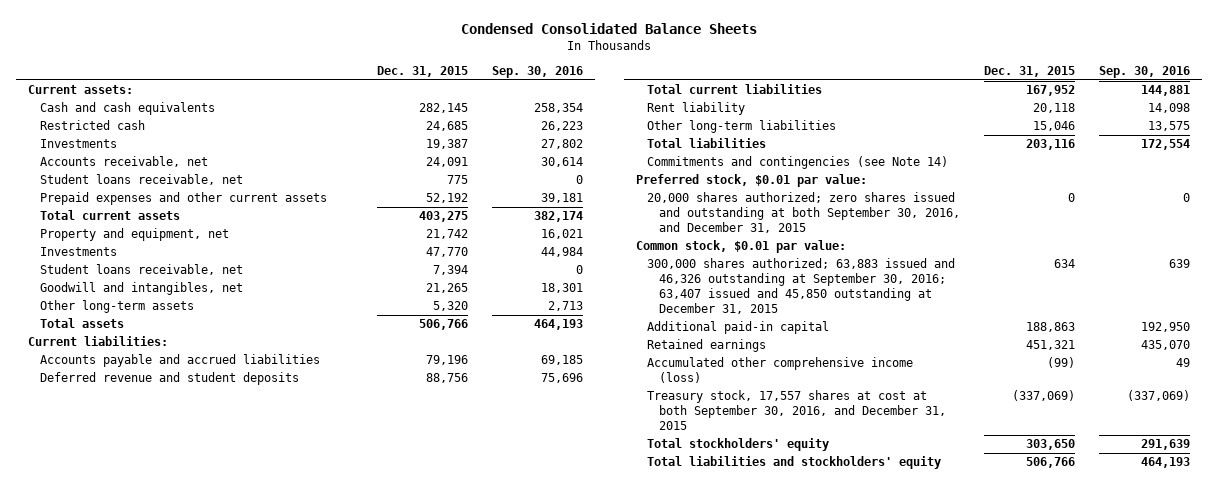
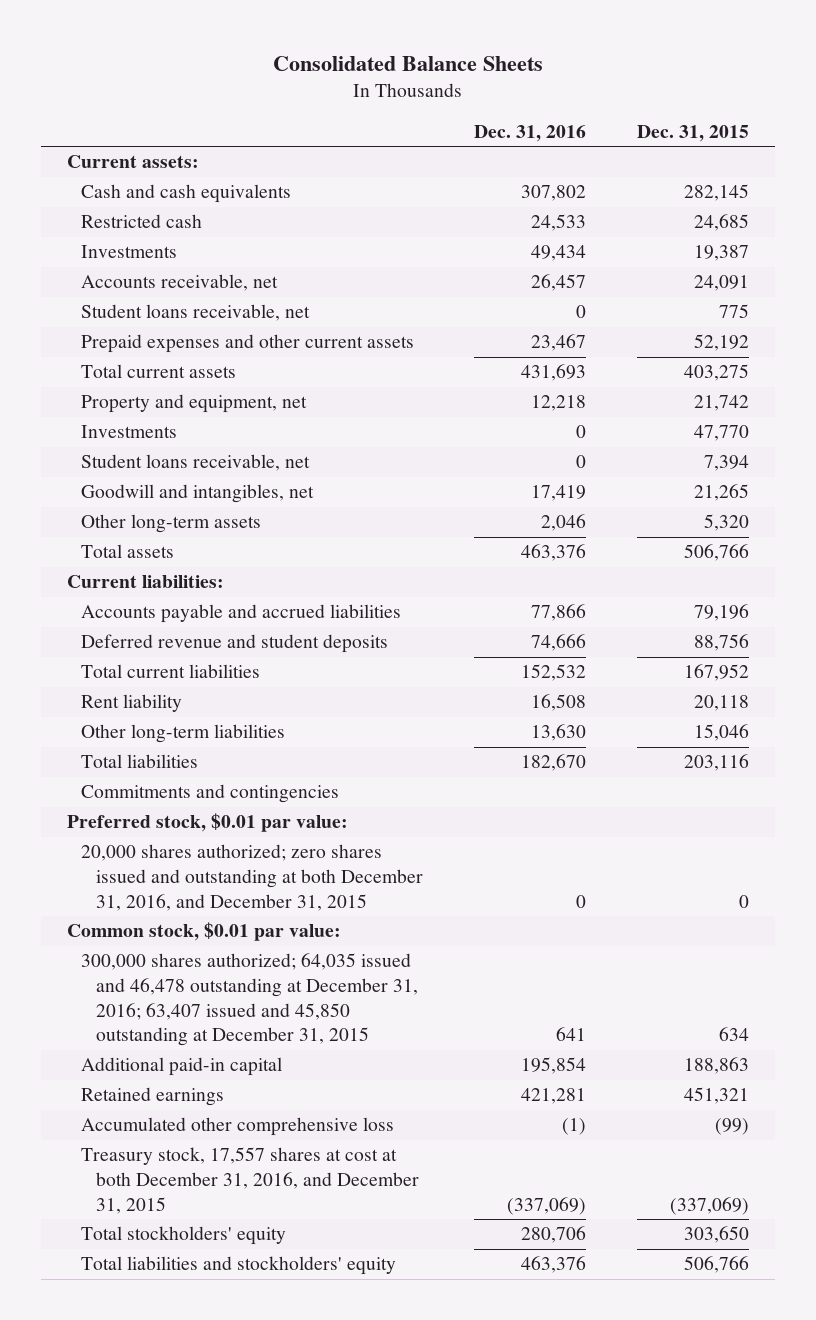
- Condensed Consolidated Balance Sheets
+ Consolidated Balance Sheets
- | Dec. 31, 2015 | Sep. 30, 2016
+ | Dec. 31, 2016 | Dec. 31, 2015
- Commitments and contingencies (see Note 14)
+ Commitments and contingencies
- 20,000 shares authorized; zero shares issued and outstanding at both September 30, 2016, and December 31, 2015 | 0 | 0
+ 20,000 shares authorized; zero shares issued and outstanding at both December 31, 2016, and December 31, 2015 | 0 | 0
- 300,000 shares authorized; 63,883 issued and 46,326 outstanding at September 30, 2016; 63,407 issued and 45,850 outstanding at December 31, 2015 | 634 | 639
+ 300,000 shares authorized; 64,035 issued and 46,478 outstanding at December 31, 2016; 63,407 issued and 45,850 outstanding at December 31, 2015 | 641 | 634
- Accumulated other comprehensive income (loss) | (99) | 49
- Treasury stock, 17,557 shares at cost at both September 30, 2016, and December 31, 2015 | (337,069) | (337,069)
+ Accumulated other comprehensive loss | (1) | (99)
+ Treasury stock, 17,557 shares at cost at both December 31, 2016, and December 31, 2015 | (337,069) | (337,069)

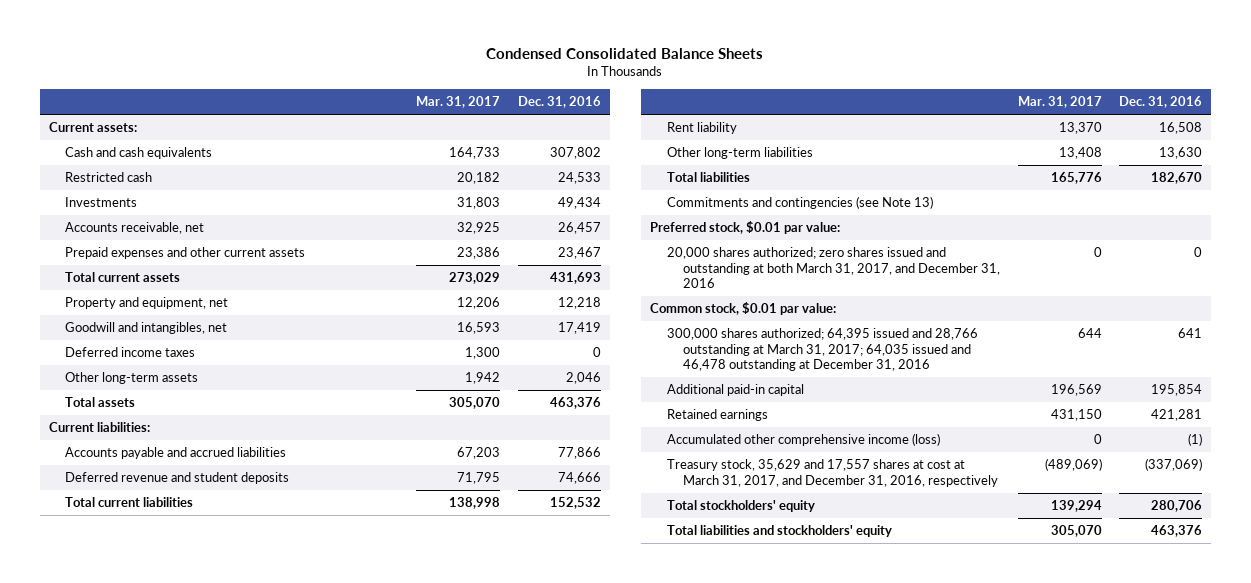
- Consolidated Balance Sheets
+ Condensed Consolidated Balance Sheets
- | Dec. 31, 2016 | Dec. 31, 2015
+ | Mar. 31, 2017 | Dec. 31, 2016
- Student loans receivable, net | 0 | 775
- Investments | 0 | 47,770
- Student loans receivable, net | 0 | 7,394
+ Deferred income taxes | 1,300 | 0
- Commitments and contingencies
+ Commitments and contingencies (see Note 13)
- 20,000 shares authorized; zero shares issued and outstanding at both December 31, 2016, and December 31, 2015 | 0 | 0
+ 20,000 shares authorized; zero shares issued and outstanding at both March 31, 2017, and December 31, 2016 | 0 | 0
- 300,000 shares authorized; 64,035 issued and 46,478 outstanding at December 31, 2016; 63,407 issued and 45,850 outstanding at December 31, 2015 | 641 | 634
+ 300,000 shares authorized; 64,395 issued and 28,766 outstanding at March 31, 2017; 64,035 issued and 46,478 outstanding at December 31, 2016 | 644 | 641
- Accumulated other comprehensive loss | (1) | (99)
- Treasury stock, 17,557 shares at cost at both December 31, 2016, and December 31, 2015 | (337,069) | (337,069)
+ Accumulated other comprehensive income (loss) | 0 | (1)
+ Treasury stock, 35,629 and 17,557 shares at cost at March 31, 2017, and December 31, 2016, respectively | (489,069) | (337,069)

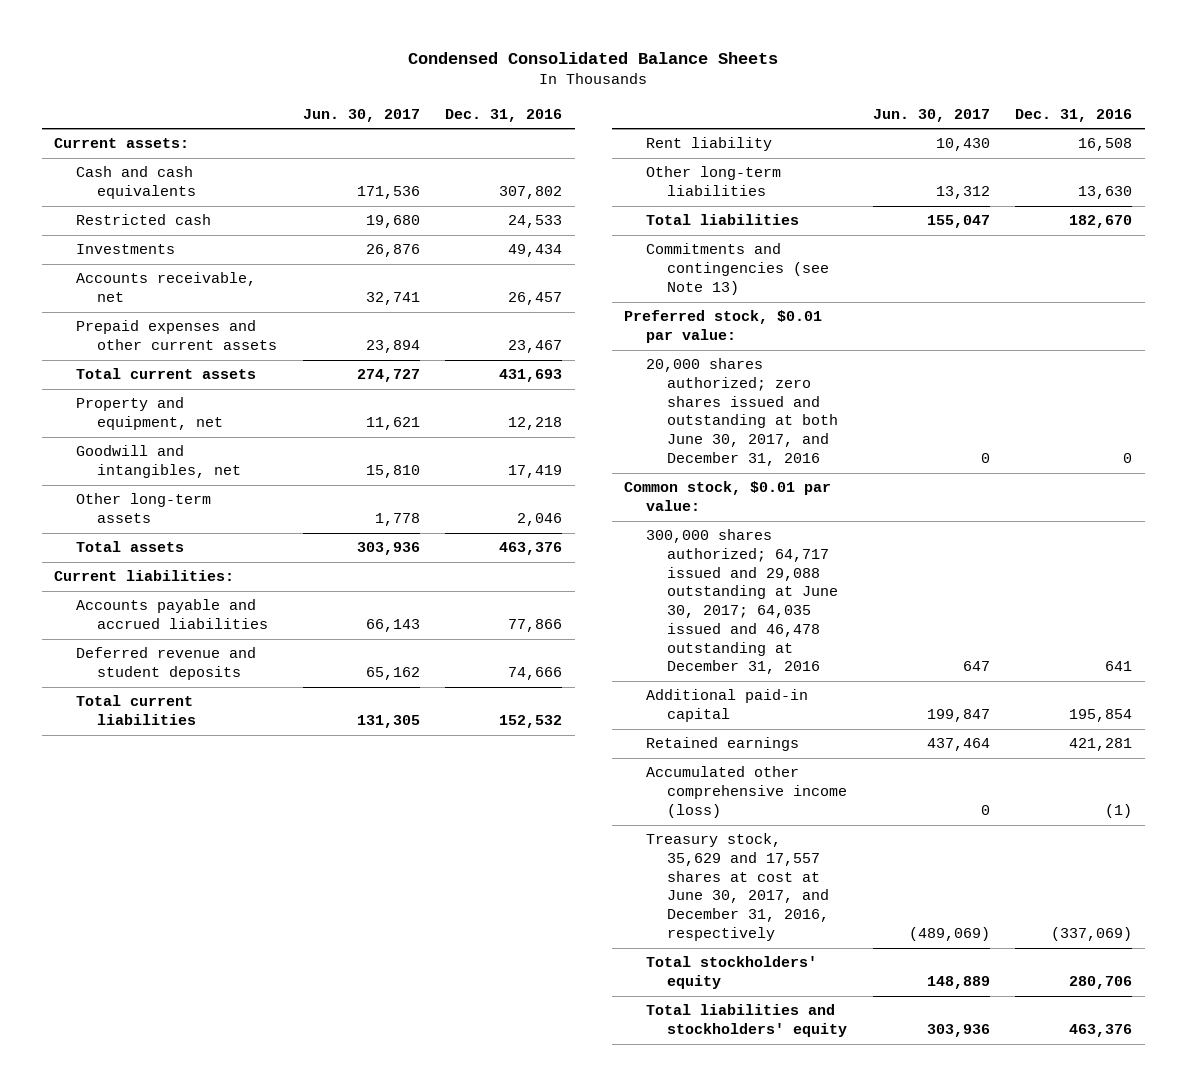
- | Mar. 31, 2017 | Dec. 31, 2016
+ | Jun. 30, 2017 | Dec. 31, 2016
- Deferred income taxes | 1,300 | 0
- 20,000 shares authorized; zero shares issued and outstanding at both March 31, 2017, and December 31, 2016 | 0 | 0
+ 20,000 shares authorized; zero shares issued and outstanding at both June 30, 2017, and December 31, 2016 | 0 | 0
- 300,000 shares authorized; 64,395 issued and 28,766 outstanding at March 31, 2017; 64,035 issued and 46,478 outstanding at December 31, 2016 | 644 | 641
+ 300,000 shares authorized; 64,717 issued and 29,088 outstanding at June 30, 2017; 64,035 issued and 46,478 outstanding at December 31, 2016 | 647 | 641
- Treasury stock, 35,629 and 17,557 shares at cost at March 31, 2017, and December 31, 2016, respectively | (489,069) | (337,069)
+ Treasury stock, 35,629 and 17,557 shares at cost at June 30, 2017, and December 31, 2016, respectively | (489,069) | (337,069)

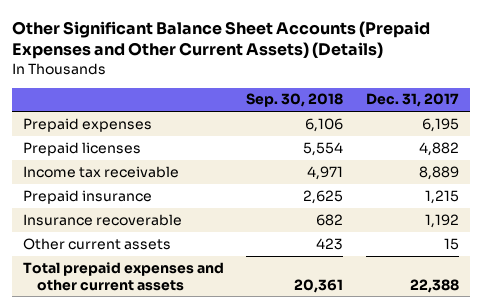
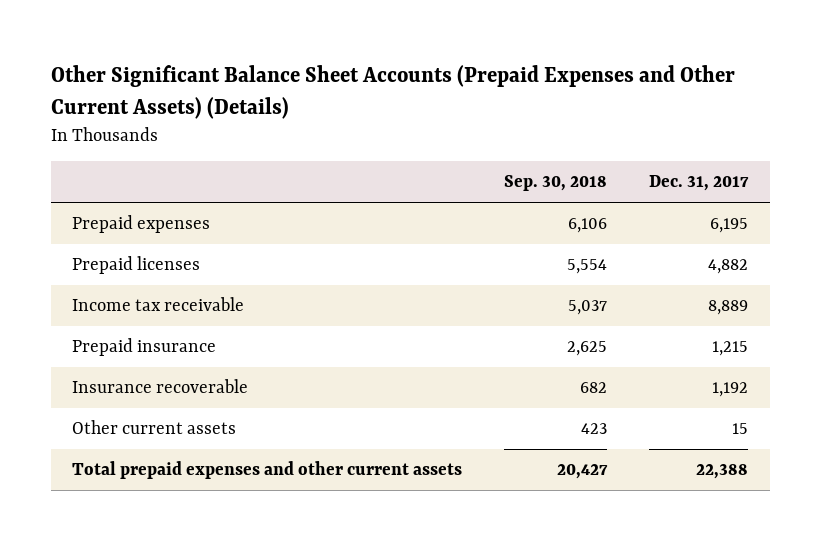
- Income tax receivable | 4,971 | 8,889
+ Income tax receivable | 5,037 | 8,889
- Total prepaid expenses and other current assets | 20,361 | 22,388
+ Total prepaid expenses and other current assets | 20,427 | 22,388

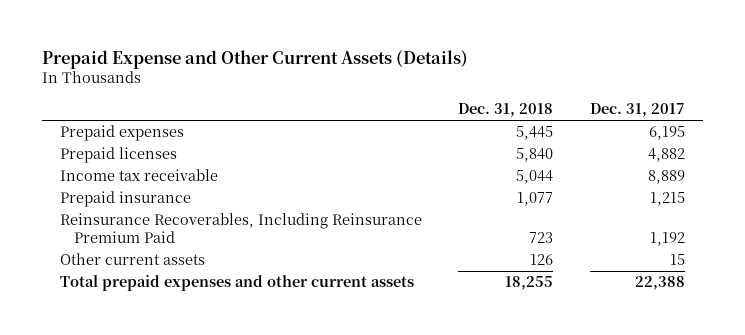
- Other Significant Balance Sheet Accounts (Prepaid Expenses and Other Current Assets) (Details)
+ Prepaid Expense and Other Current Assets (Details)
- | Sep. 30, 2018 | Dec. 31, 2017
+ | Dec. 31, 2018 | Dec. 31, 2017
- Insurance recoverable | 682 | 1,192
+ Reinsurance Recoverables, Including Reinsurance Premium Paid | 723 | 1,192

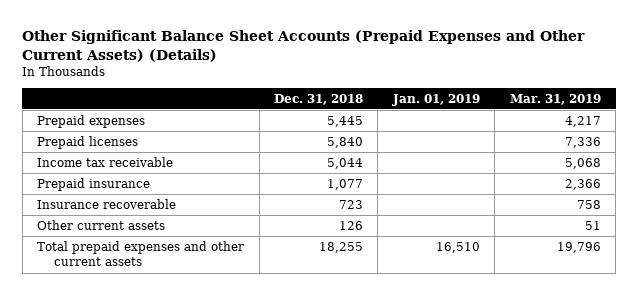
- Prepaid Expense and Other Current Assets (Details)
+ Other Significant Balance Sheet Accounts (Prepaid Expenses and Other Current Assets) (Details)
- | Dec. 31, 2018 | Dec. 31, 2017
+ | Dec. 31, 2018 | Jan. 01, 2019 | Mar. 31, 2019
- Reinsurance Recoverables, Including Reinsurance Premium Paid | 723 | 1,192
+ Insurance recoverable | 723 | | 758

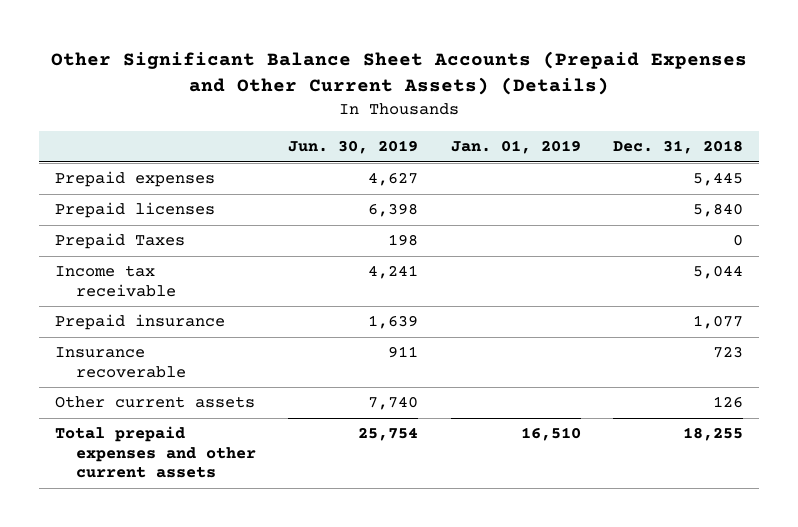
- | Dec. 31, 2018 | Jan. 01, 2019 | Mar. 31, 2019
+ | Jun. 30, 2019 | Jan. 01, 2019 | Dec. 31, 2018
+ Prepaid Taxes | 198 | | 0

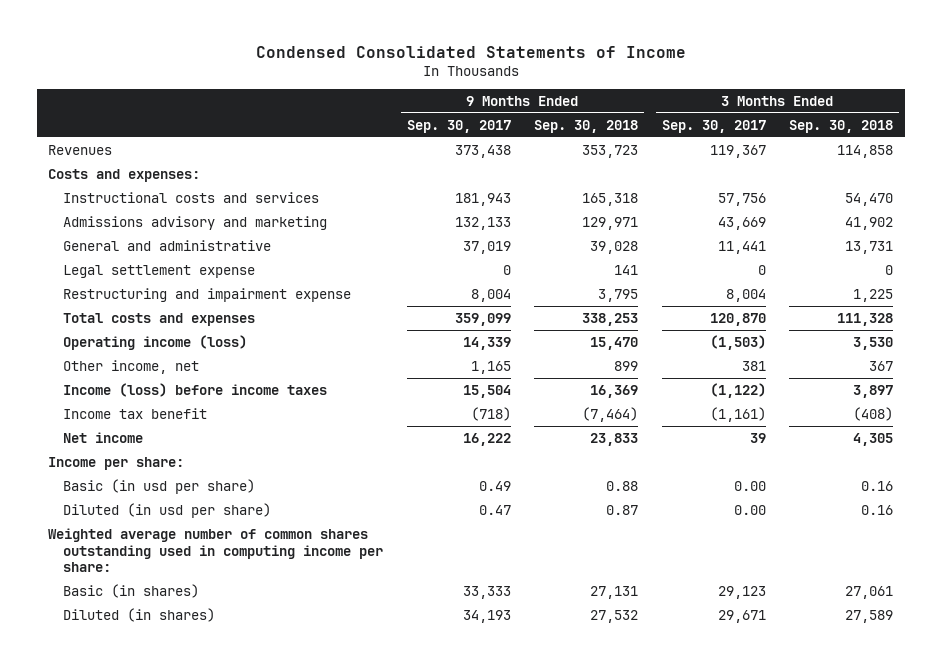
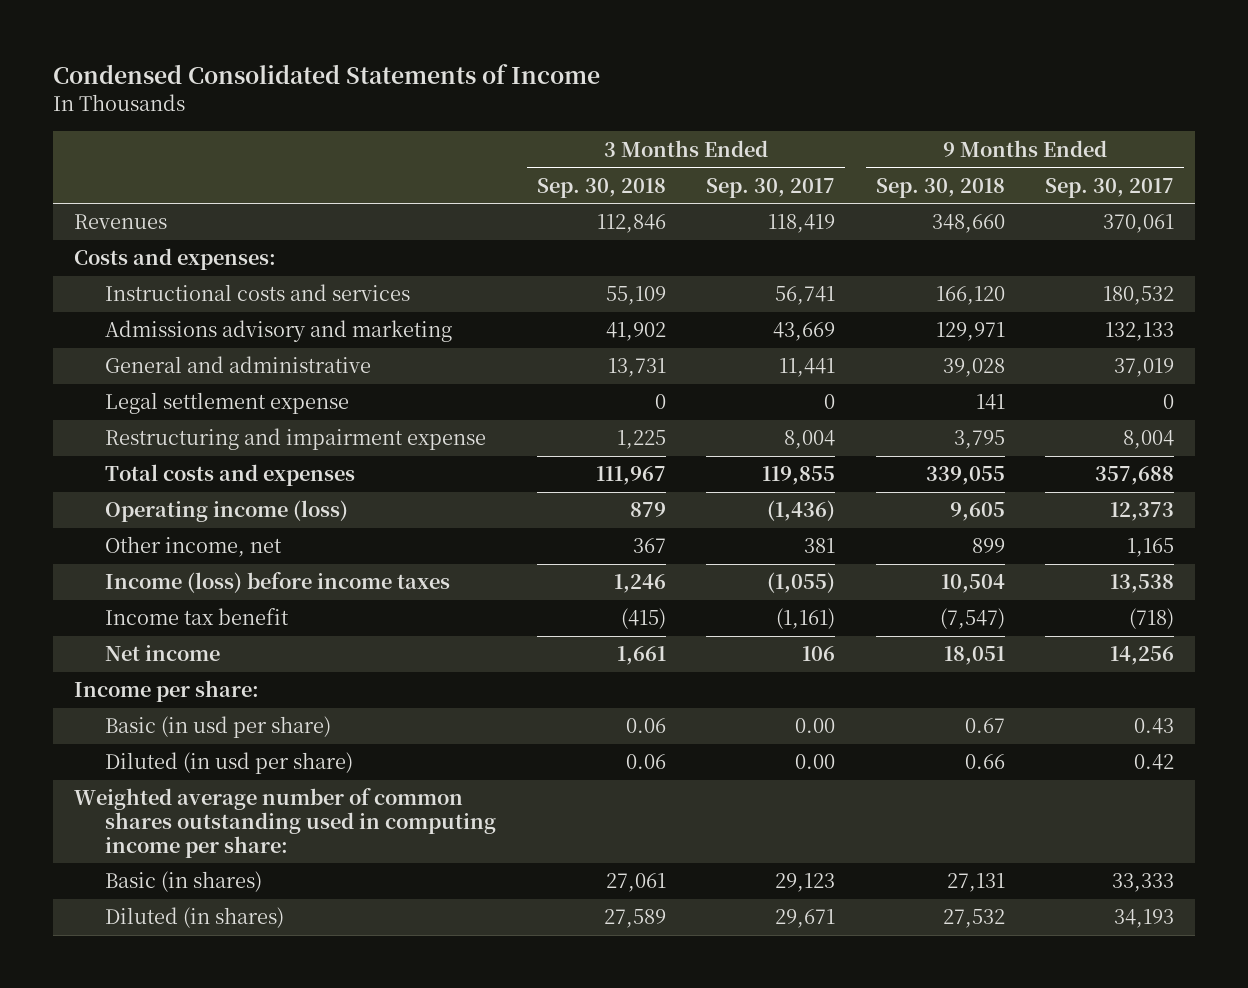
- | 9 Months Ended Sep. 30, 2017 | 9 Months Ended Sep. 30, 2018 | 3 Months Ended Sep. 30, 2017 | 3 Months Ended Sep. 30, 2018
+ | 3 Months Ended Sep. 30, 2018 | 3 Months Ended Sep. 30, 2017 | 9 Months Ended Sep. 30, 2018 | 9 Months Ended Sep. 30, 2017
- Revenues | 373,438 | 353,723 | 119,367 | 114,858
+ Revenues | 112,846 | 118,419 | 348,660 | 370,061
- Instructional costs and services | 181,943 | 165,318 | 57,756 | 54,470
+ Instructional costs and services | 55,109 | 56,741 | 166,120 | 180,532
- Total costs and expenses | 359,099 | 338,253 | 120,870 | 111,328
- Operating income (loss) | 14,339 | 15,470 | (1,503) | 3,530
+ Total costs and expenses | 111,967 | 119,855 | 339,055 | 357,688
+ Operating income (loss) | 879 | (1,436) | 9,605 | 12,373
- Income (loss) before income taxes | 15,504 | 16,369 | (1,122) | 3,897
- Income tax benefit | (718) | (7,464) | (1,161) | (408)
- Net income | 16,222 | 23,833 | 39 | 4,305
+ Income (loss) before income taxes | 1,246 | (1,055) | 10,504 | 13,538
+ Income tax benefit | (415) | (1,161) | (7,547) | (718)
+ Net income | 1,661 | 106 | 18,051 | 14,256
- Basic (in usd per share) | 0.49 | 0.88 | 0.00 | 0.16
- Diluted (in usd per share) | 0.47 | 0.87 | 0.00 | 0.16
+ Basic (in usd per share) | 0.06 | 0.00 | 0.67 | 0.43
+ Diluted (in usd per share) | 0.06 | 0.00 | 0.66 | 0.42

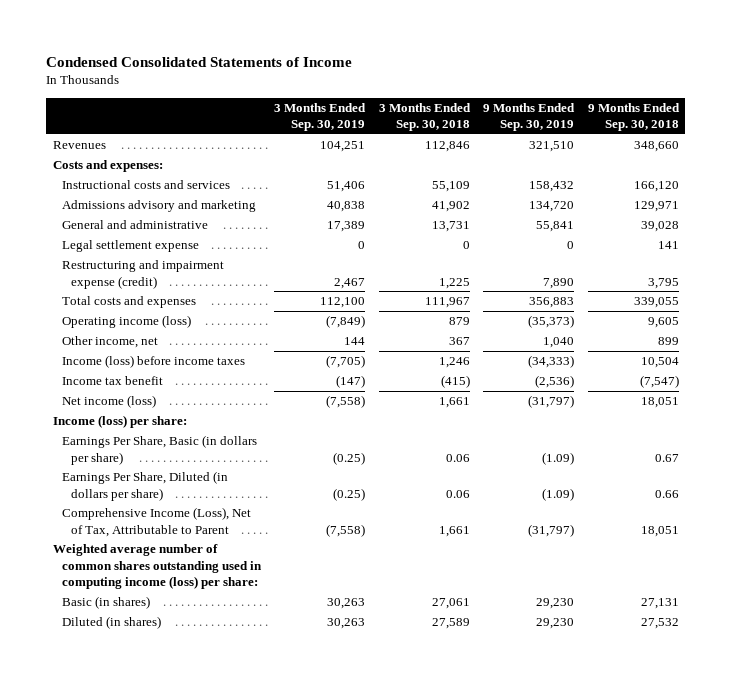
- | 3 Months Ended Sep. 30, 2018 | 3 Months Ended Sep. 30, 2017 | 9 Months Ended Sep. 30, 2018 | 9 Months Ended Sep. 30, 2017
+ | 3 Months Ended Sep. 30, 2019 | 3 Months Ended Sep. 30, 2018 | 9 Months Ended Sep. 30, 2019 | 9 Months Ended Sep. 30, 2018
- Restructuring and impairment expense | 1,225 | 8,004 | 3,795 | 8,004
+ Restructuring and impairment expense (credit) | 2,467 | 1,225 | 7,890 | 3,795
- Net income | 1,661 | 106 | 18,051 | 14,256
- Income per share:
- Basic (in usd per share) | 0.06 | 0.00 | 0.67 | 0.43
- Diluted (in usd per share) | 0.06 | 0.00 | 0.66 | 0.42
- Weighted average number of common shares outstanding used in computing income per share:
+ Net income (loss) | (7,558) | 1,661 | (31,797) | 18,051
+ Income (loss) per share:
+ Earnings Per Share, Basic (in dollars per share) | (0.25) | 0.06 | (1.09) | 0.67
+ Earnings Per Share, Diluted (in dollars per share) | (0.25) | 0.06 | (1.09) | 0.66
+ Comprehensive Income (Loss), Net of Tax, Attributable to Parent | (7,558) | 1,661 | (31,797) | 18,051
+ Weighted average number of common shares outstanding used in computing income (loss) per share:

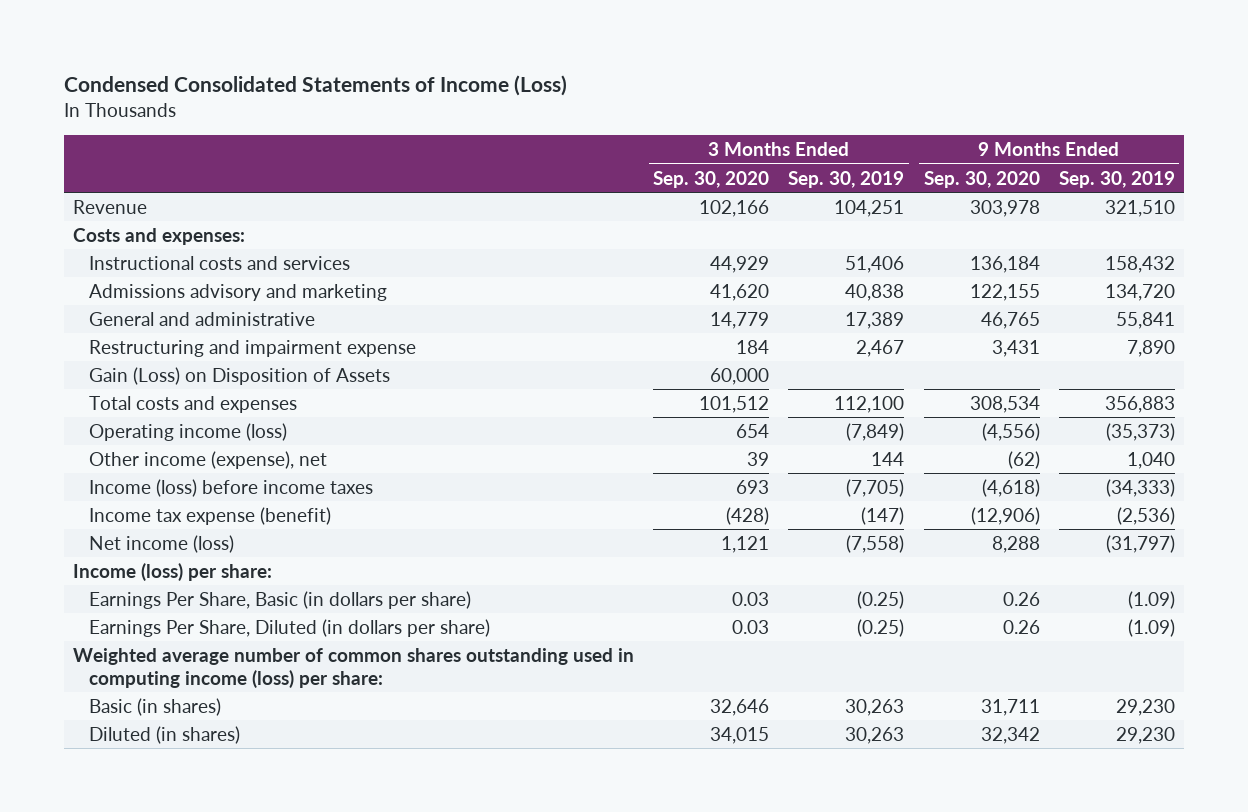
- Condensed Consolidated Statements of Income
+ Condensed Consolidated Statements of Income (Loss)
- | 3 Months Ended Sep. 30, 2019 | 3 Months Ended Sep. 30, 2018 | 9 Months Ended Sep. 30, 2019 | 9 Months Ended Sep. 30, 2018
+ | 3 Months Ended Sep. 30, 2020 | 3 Months Ended Sep. 30, 2019 | 9 Months Ended Sep. 30, 2020 | 9 Months Ended Sep. 30, 2019
- Revenues | 104,251 | 112,846 | 321,510 | 348,660
+ Revenue | 102,166 | 104,251 | 303,978 | 321,510
- Legal settlement expense | 0 | 0 | 0 | 141
- Restructuring and impairment expense (credit) | 2,467 | 1,225 | 7,890 | 3,795
+ Restructuring and impairment expense | 184 | 2,467 | 3,431 | 7,890
+ Gain (Loss) on Disposition of Assets | 60,000 | | |
- Other income, net | 144 | 367 | 1,040 | 899
+ Other income (expense), net | 39 | 144 | (62) | 1,040
- Income tax benefit | (147) | (415) | (2,536) | (7,547)
+ Income tax expense (benefit) | (428) | (147) | (12,906) | (2,536)
- Comprehensive Income (Loss), Net of Tax, Attributable to Parent | (7,558) | 1,661 | (31,797) | 18,051

